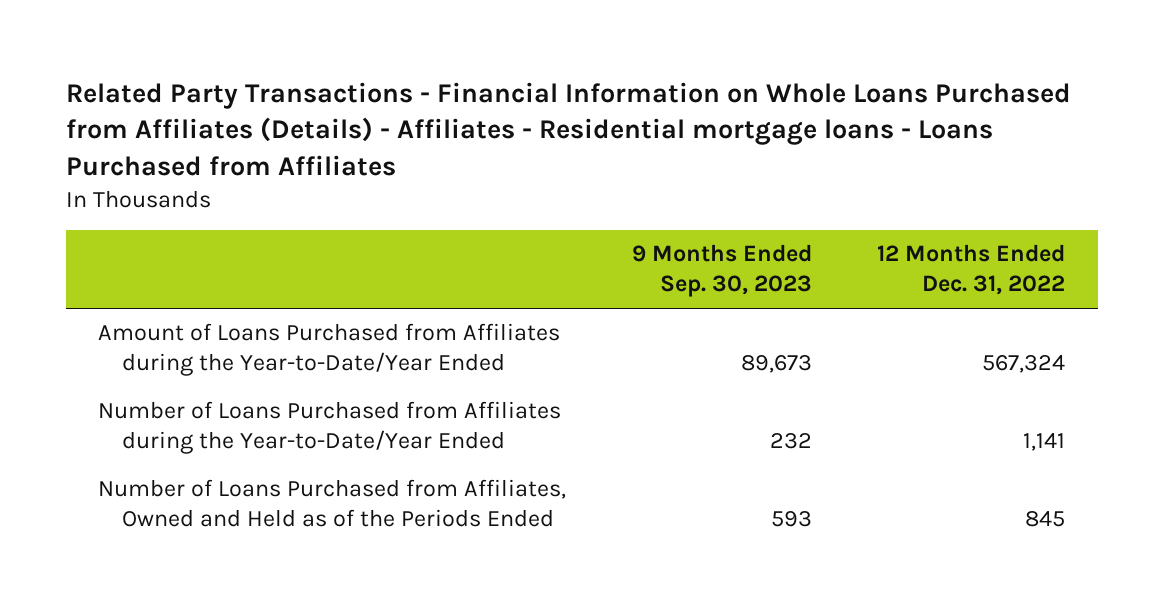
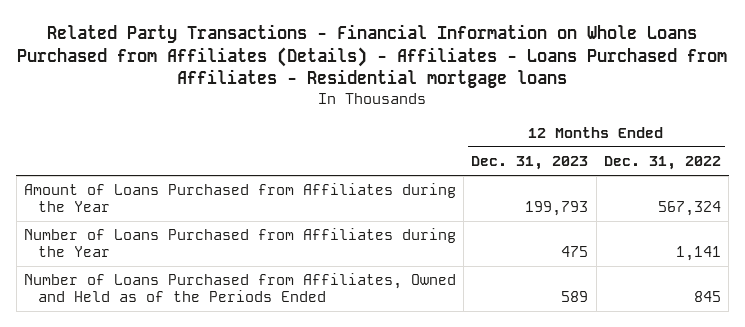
- Related Party Transactions - Financial Information on Whole Loans Purchased from Affiliates (Details) - Affiliates - Residential mortgage loans - Loans Purchased from Affiliates
+ Related Party Transactions - Financial Information on Whole Loans Purchased from Affiliates (Details) - Affiliates - Loans Purchased from Affiliates - Residential mortgage loans
- | 9 Months Ended Sep. 30, 2023 | 12 Months Ended Dec. 31, 2022
+ | 12 Months Ended Dec. 31, 2023 | 12 Months Ended Dec. 31, 2022
- Amount of Loans Purchased from Affiliates during the Year-to-Date/Year Ended | 89,673 | 567,324
- Number of Loans Purchased from Affiliates during the Year-to-Date/Year Ended | 232 | 1,141
+ Amount of Loans Purchased from Affiliates during the Year | 199,793 | 567,324
+ Number of Loans Purchased from Affiliates during the Year | 475 | 1,141

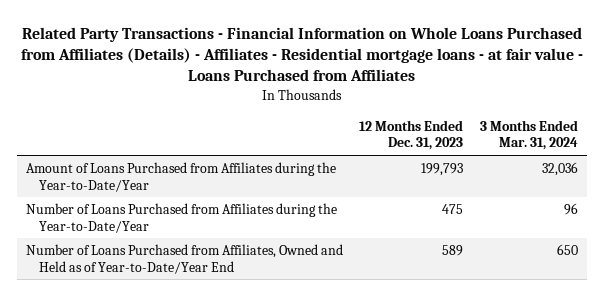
- Related Party Transactions - Financial Information on Whole Loans Purchased from Affiliates (Details) - Affiliates - Loans Purchased from Affiliates - Residential mortgage loans
+ Related Party Transactions - Financial Information on Whole Loans Purchased from Affiliates (Details) - Affiliates - Residential mortgage loans - at fair value - Loans Purchased from Affiliates
- | 12 Months Ended Dec. 31, 2023 | 12 Months Ended Dec. 31, 2022
+ | 12 Months Ended Dec. 31, 2023 | 3 Months Ended Mar. 31, 2024
- Amount of Loans Purchased from Affiliates during the Year | 199,793 | 567,324
- Number of Loans Purchased from Affiliates during the Year | 475 | 1,141
- Number of Loans Purchased from Affiliates, Owned and Held as of the Periods Ended | 589 | 845
+ Amount of Loans Purchased from Affiliates during the Year-to-Date/Year | 199,793 | 32,036
+ Number of Loans Purchased from Affiliates during the Year-to-Date/Year | 475 | 96
+ Number of Loans Purchased from Affiliates, Owned and Held as of Year-to-Date/Year End | 589 | 650

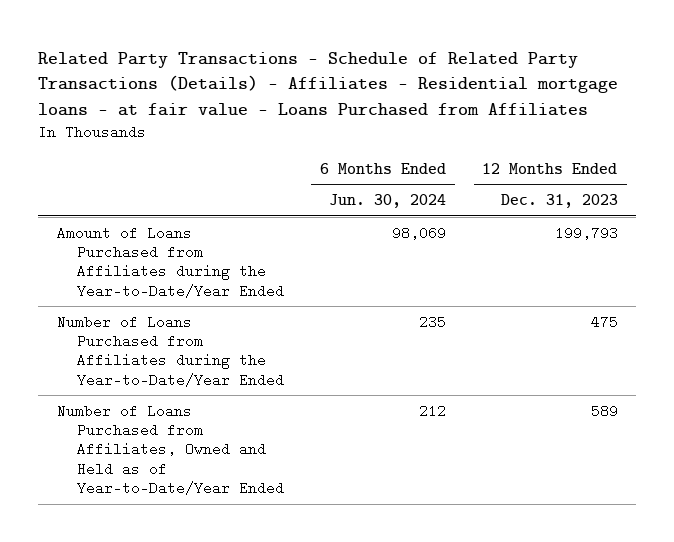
- Related Party Transactions - Financial Information on Whole Loans Purchased from Affiliates (Details) - Affiliates - Residential mortgage loans - at fair value - Loans Purchased from Affiliates
+ Related Party Transactions - Schedule of Related Party Transactions (Details) - Affiliates - Residential mortgage loans - at fair value - Loans Purchased from Affiliates
- | 12 Months Ended Dec. 31, 2023 | 3 Months Ended Mar. 31, 2024
+ | 6 Months Ended Jun. 30, 2024 | 12 Months Ended Dec. 31, 2023
- Amount of Loans Purchased from Affiliates during the Year-to-Date/Year | 199,793 | 32,036
- Number of Loans Purchased from Affiliates during the Year-to-Date/Year | 475 | 96
- Number of Loans Purchased from Affiliates, Owned and Held as of Year-to-Date/Year End | 589 | 650
+ Amount of Loans Purchased from Affiliates during the Year-to-Date/Year Ended | 98,069 | 199,793
+ Number of Loans Purchased from Affiliates during the Year-to-Date/Year Ended | 235 | 475
+ Number of Loans Purchased from Affiliates, Owned and Held as of Year-to-Date/Year Ended | 212 | 589

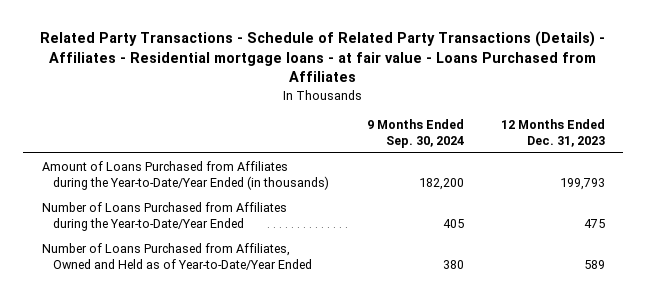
- | 6 Months Ended Jun. 30, 2024 | 12 Months Ended Dec. 31, 2023
+ | 9 Months Ended Sep. 30, 2024 | 12 Months Ended Dec. 31, 2023
- Amount of Loans Purchased from Affiliates during the Year-to-Date/Year Ended | 98,069 | 199,793
+ Amount of Loans Purchased from Affiliates during the Year-to-Date/Year Ended (in thousands) | 182,200 | 199,793

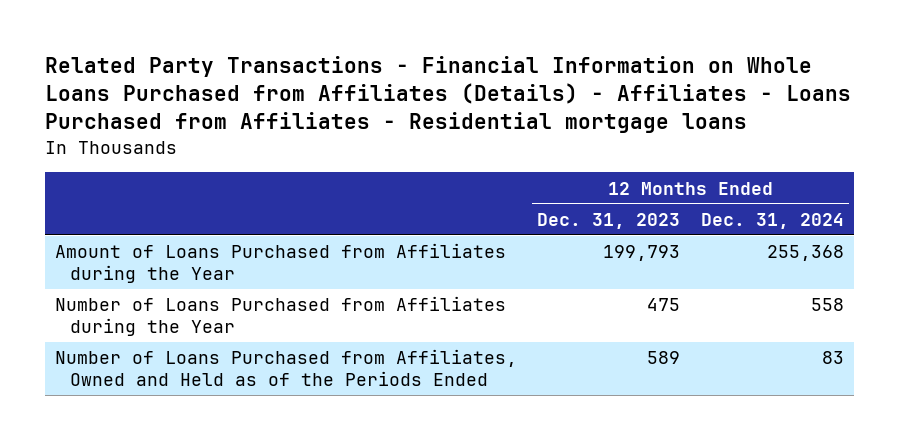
- Related Party Transactions - Schedule of Related Party Transactions (Details) - Affiliates - Residential mortgage loans - at fair value - Loans Purchased from Affiliates
+ Related Party Transactions - Financial Information on Whole Loans Purchased from Affiliates (Details) - Affiliates - Loans Purchased from Affiliates - Residential mortgage loans
- | 9 Months Ended Sep. 30, 2024 | 12 Months Ended Dec. 31, 2023
+ | 12 Months Ended Dec. 31, 2023 | 12 Months Ended Dec. 31, 2024
- Amount of Loans Purchased from Affiliates during the Year-to-Date/Year Ended (in thousands) | 182,200 | 199,793
- Number of Loans Purchased from Affiliates during the Year-to-Date/Year Ended | 405 | 475
- Number of Loans Purchased from Affiliates, Owned and Held as of Year-to-Date/Year Ended | 380 | 589
+ Amount of Loans Purchased from Affiliates during the Year | 199,793 | 255,368
+ Number of Loans Purchased from Affiliates during the Year | 475 | 558
+ Number of Loans Purchased from Affiliates, Owned and Held as of the Periods Ended | 589 | 83

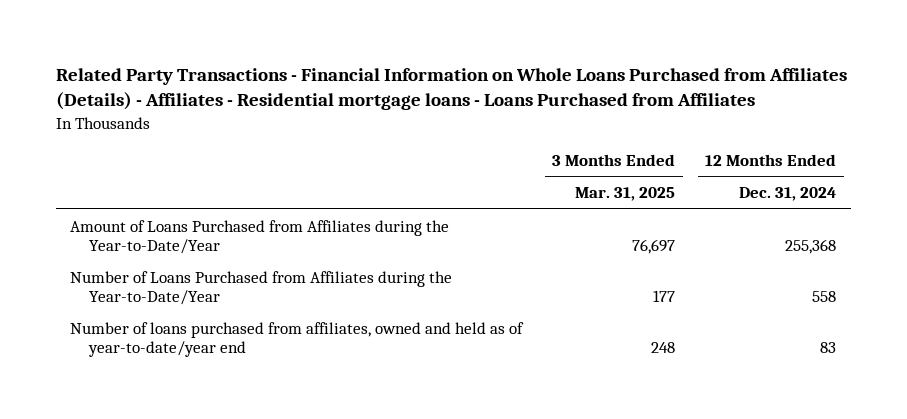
- Related Party Transactions - Financial Information on Whole Loans Purchased from Affiliates (Details) - Affiliates - Loans Purchased from Affiliates - Residential mortgage loans
+ Related Party Transactions - Financial Information on Whole Loans Purchased from Affiliates (Details) - Affiliates - Residential mortgage loans - Loans Purchased from Affiliates
- | 12 Months Ended Dec. 31, 2023 | 12 Months Ended Dec. 31, 2024
+ | 3 Months Ended Mar. 31, 2025 | 12 Months Ended Dec. 31, 2024
- Amount of Loans Purchased from Affiliates during the Year | 199,793 | 255,368
- Number of Loans Purchased from Affiliates during the Year | 475 | 558
- Number of Loans Purchased from Affiliates, Owned and Held as of the Periods Ended | 589 | 83
+ Amount of Loans Purchased from Affiliates during the Year-to-Date/Year | 76,697 | 255,368
+ Number of Loans Purchased from Affiliates during the Year-to-Date/Year | 177 | 558
+ Number of loans purchased from affiliates, owned and held as of year-to-date/year end | 248 | 83

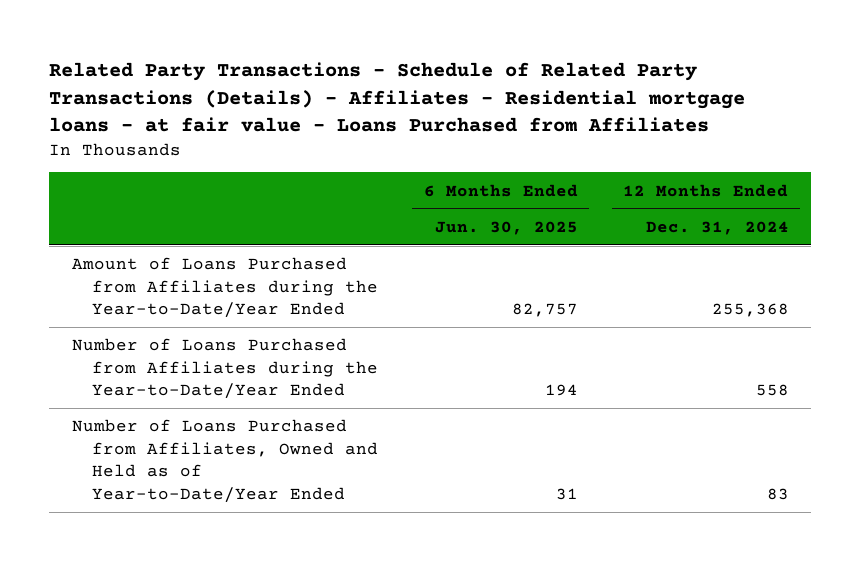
- Related Party Transactions - Financial Information on Whole Loans Purchased from Affiliates (Details) - Affiliates - Residential mortgage loans - Loans Purchased from Affiliates
+ Related Party Transactions - Schedule of Related Party Transactions (Details) - Affiliates - Residential mortgage loans - at fair value - Loans Purchased from Affiliates
- | 3 Months Ended Mar. 31, 2025 | 12 Months Ended Dec. 31, 2024
+ | 6 Months Ended Jun. 30, 2025 | 12 Months Ended Dec. 31, 2024
- Amount of Loans Purchased from Affiliates during the Year-to-Date/Year | 76,697 | 255,368
- Number of Loans Purchased from Affiliates during the Year-to-Date/Year | 177 | 558
- Number of loans purchased from affiliates, owned and held as of year-to-date/year end | 248 | 83
+ Amount of Loans Purchased from Affiliates during the Year-to-Date/Year Ended | 82,757 | 255,368
+ Number of Loans Purchased from Affiliates during the Year-to-Date/Year Ended | 194 | 558
+ Number of Loans Purchased from Affiliates, Owned and Held as of Year-to-Date/Year Ended | 31 | 83

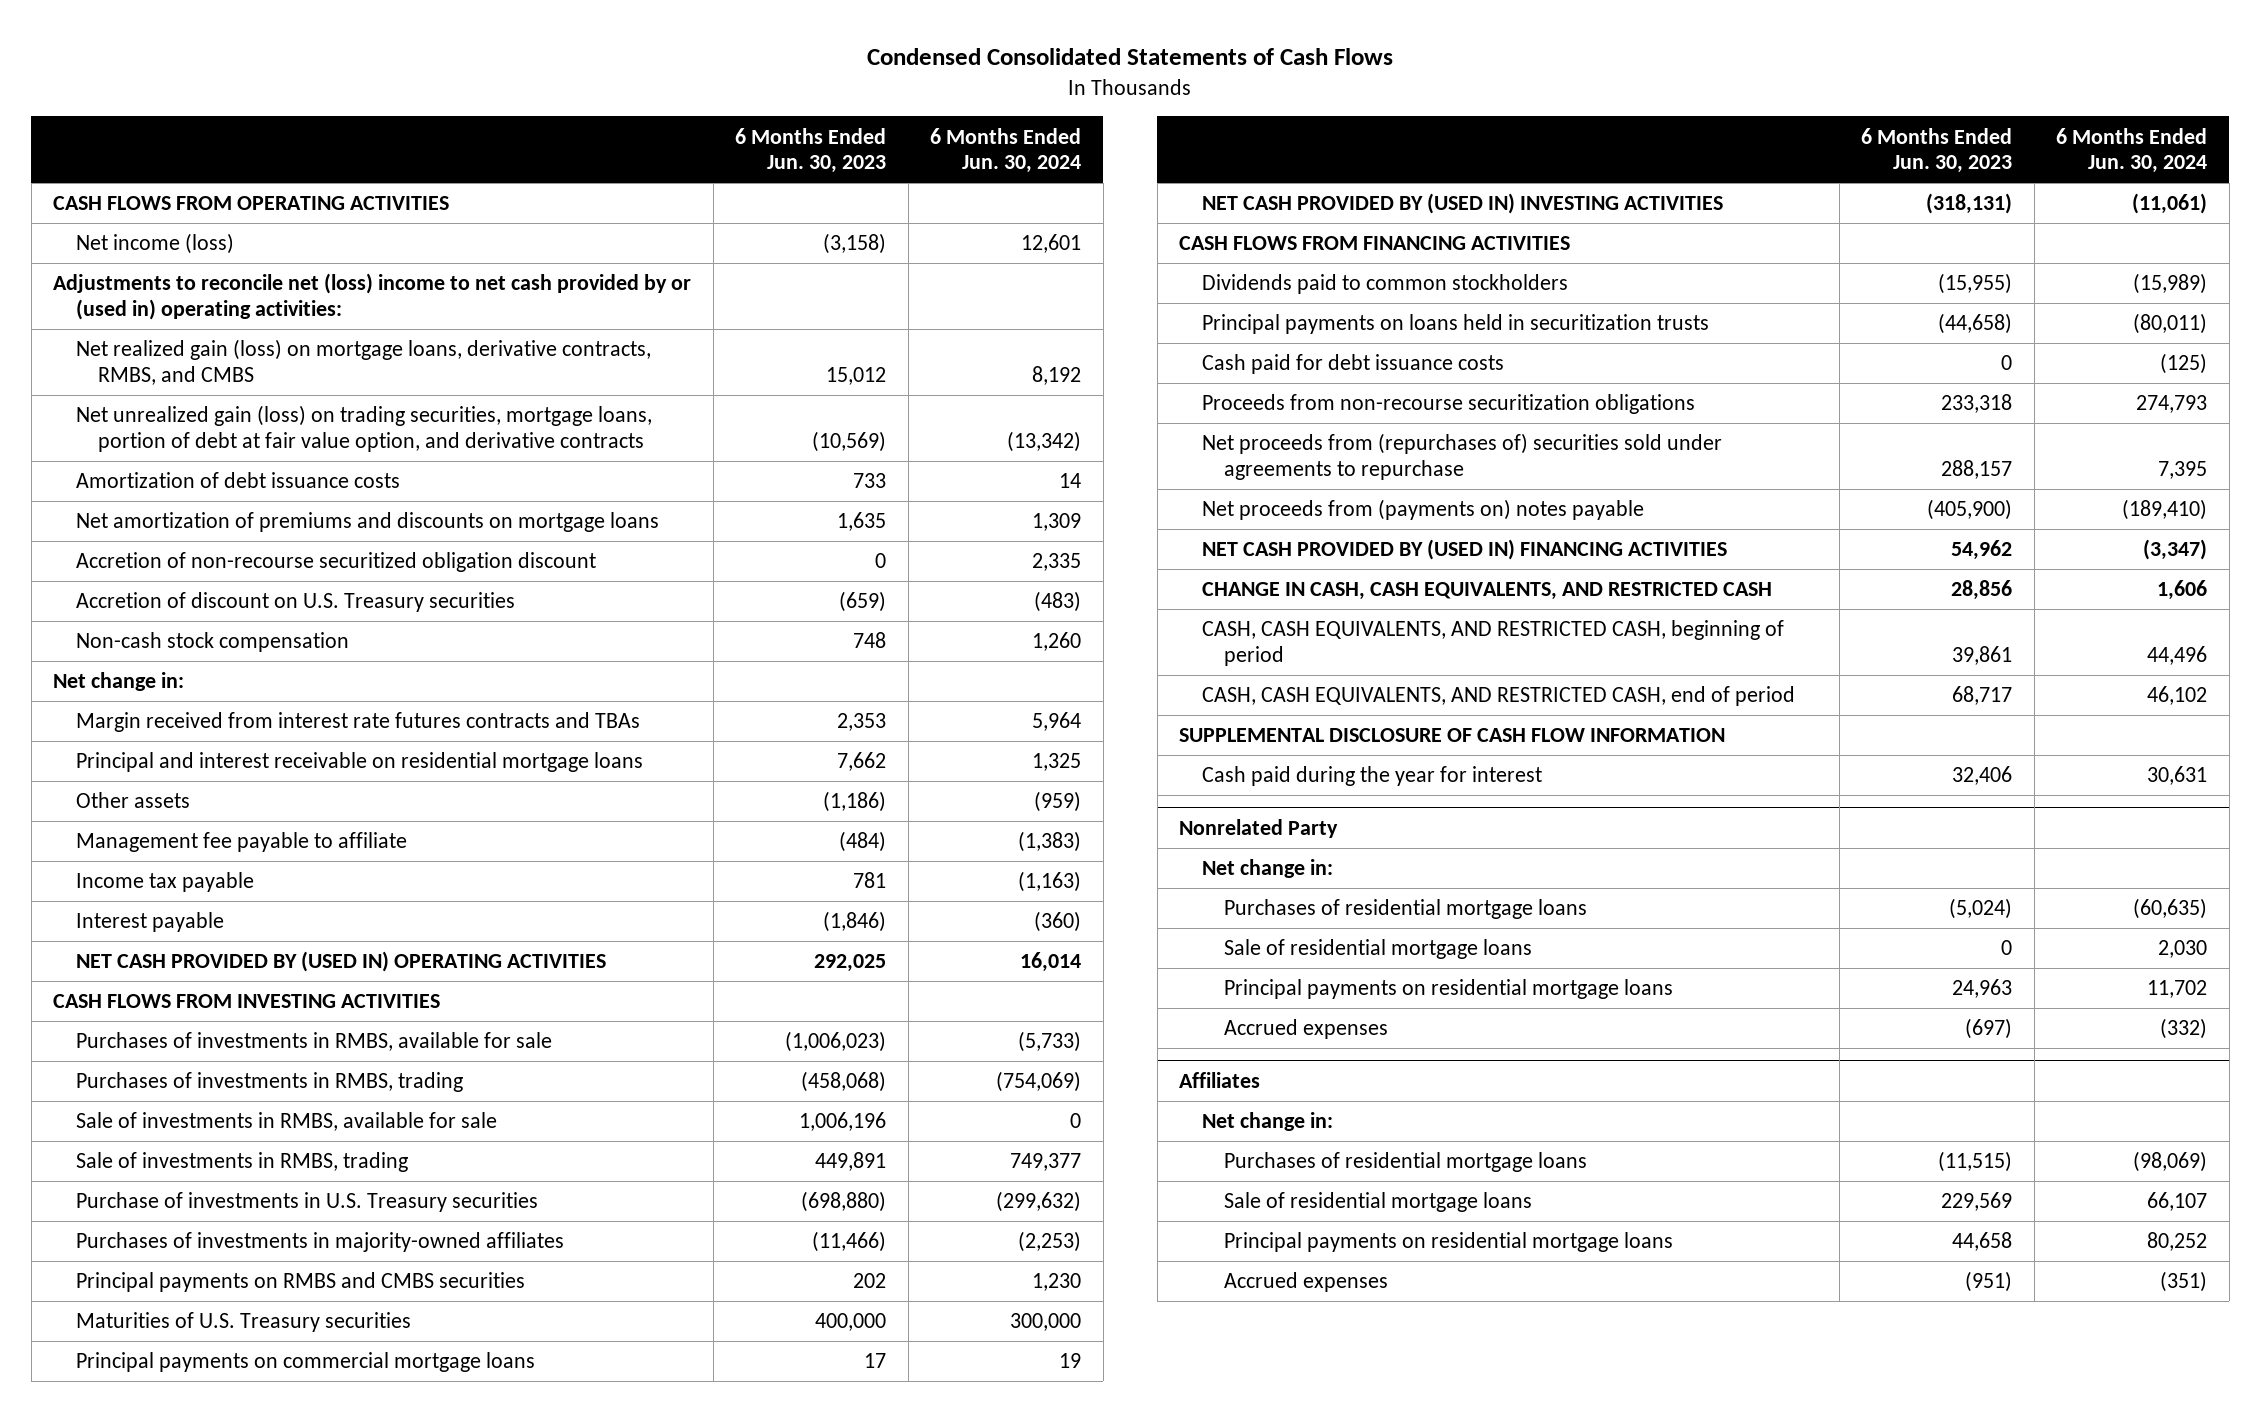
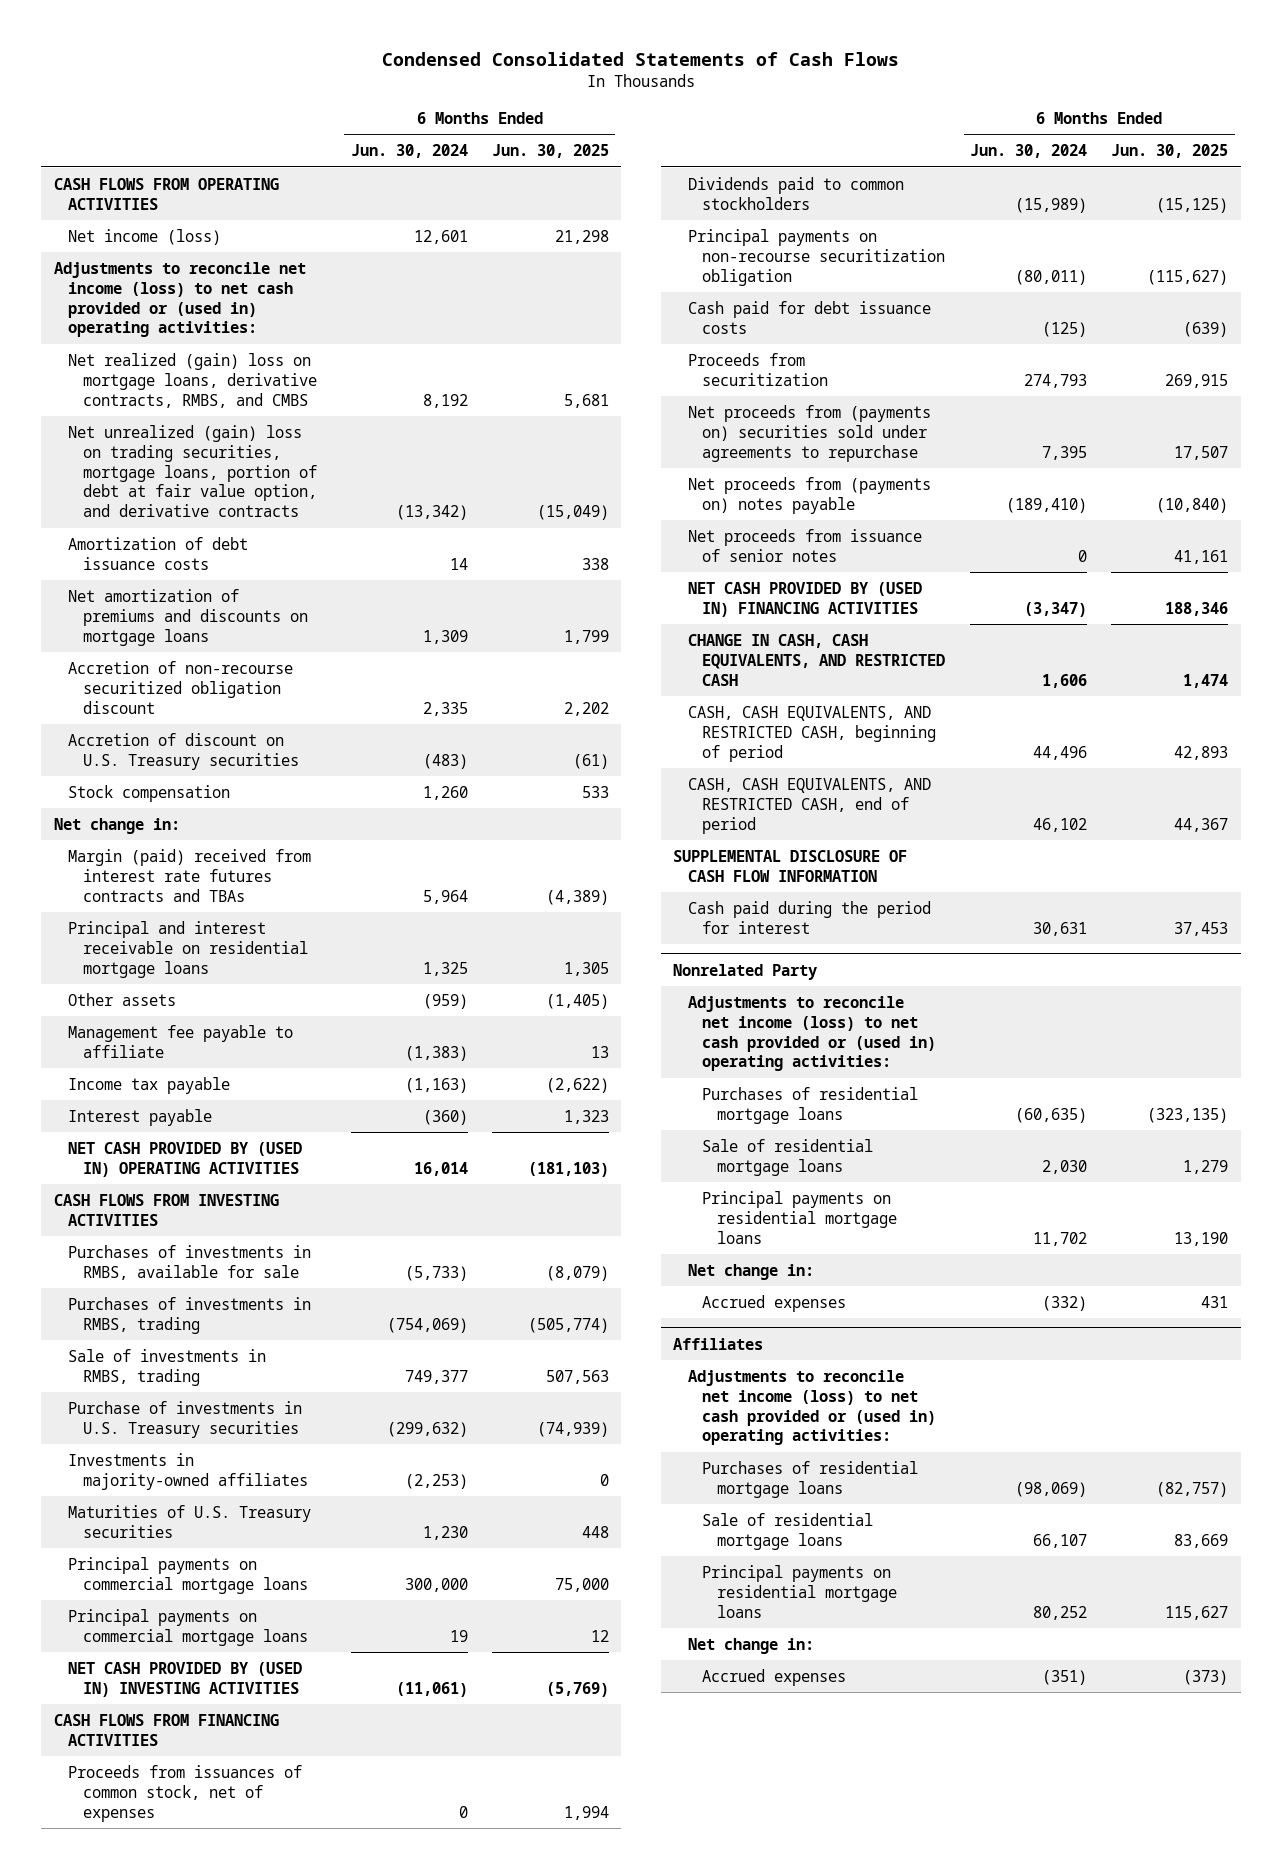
- | 6 Months Ended Jun. 30, 2023 | 6 Months Ended Jun. 30, 2024
+ | 6 Months Ended Jun. 30, 2024 | 6 Months Ended Jun. 30, 2025
- Adjustments to reconcile net (loss) income to net cash provided by or (used in) operating activities:
- Net realized gain (loss) on mortgage loans, derivative contracts, RMBS, and CMBS | 15,012 | 8,192
- Net unrealized gain (loss) on trading securities, mortgage loans, portion of debt at fair value option, and derivative contracts | (10,569) | (13,342)
+ Adjustments to reconcile net income (loss) to net cash provided or (used in) operating activities:
+ Net realized (gain) loss on mortgage loans, derivative contracts, RMBS, and CMBS | 8,192 | 5,681
+ Net unrealized (gain) loss on trading securities, mortgage loans, portion of debt at fair value option, and derivative contracts | (13,342) | (15,049)
- Non-cash stock compensation | 748 | 1,260
+ Stock compensation | 1,260 | 533
- Margin received from interest rate futures contracts and TBAs | 2,353 | 5,964
+ Margin (paid) received from interest rate futures contracts and TBAs | 5,964 | (4,389)
- Sale of investments in RMBS, available for sale | 1,006,196 | 0
- Purchases of investments in majority-owned affiliates | (11,466) | (2,253)
- Principal payments on RMBS and CMBS securities | 202 | 1,230
- Maturities of U.S. Treasury securities | 400,000 | 300,000
+ Investments in majority-owned affiliates | (2,253) | 0
+ Maturities of U.S. Treasury securities | 1,230 | 448
+ Principal payments on commercial mortgage loans | 300,000 | 75,000
+ Proceeds from issuances of common stock, net of expenses | 0 | 1,994
- Principal payments on loans held in securitization trusts | (44,658) | (80,011)
+ Principal payments on non-recourse securitization obligation | (80,011) | (115,627)
- Proceeds from non-recourse securitization obligations | 233,318 | 274,793
- Net proceeds from (repurchases of) securities sold under agreements to repurchase | 288,157 | 7,395
+ Proceeds from securitization | 274,793 | 269,915
+ Net proceeds from (payments on) securities sold under agreements to repurchase | 7,395 | 17,507
+ Net proceeds from issuance of senior notes | 0 | 41,161
- Cash paid during the year for interest | 32,406 | 30,631
+ Cash paid during the period for interest | 30,631 | 37,453
@ Nonrelated Party
+ Adjustments to reconcile net income (loss) to net cash provided or (used in) operating activities:
moved down: Net change in:
@ Affiliates
+ Adjustments to reconcile net income (loss) to net cash provided or (used in) operating activities:
moved down: Net change in:

